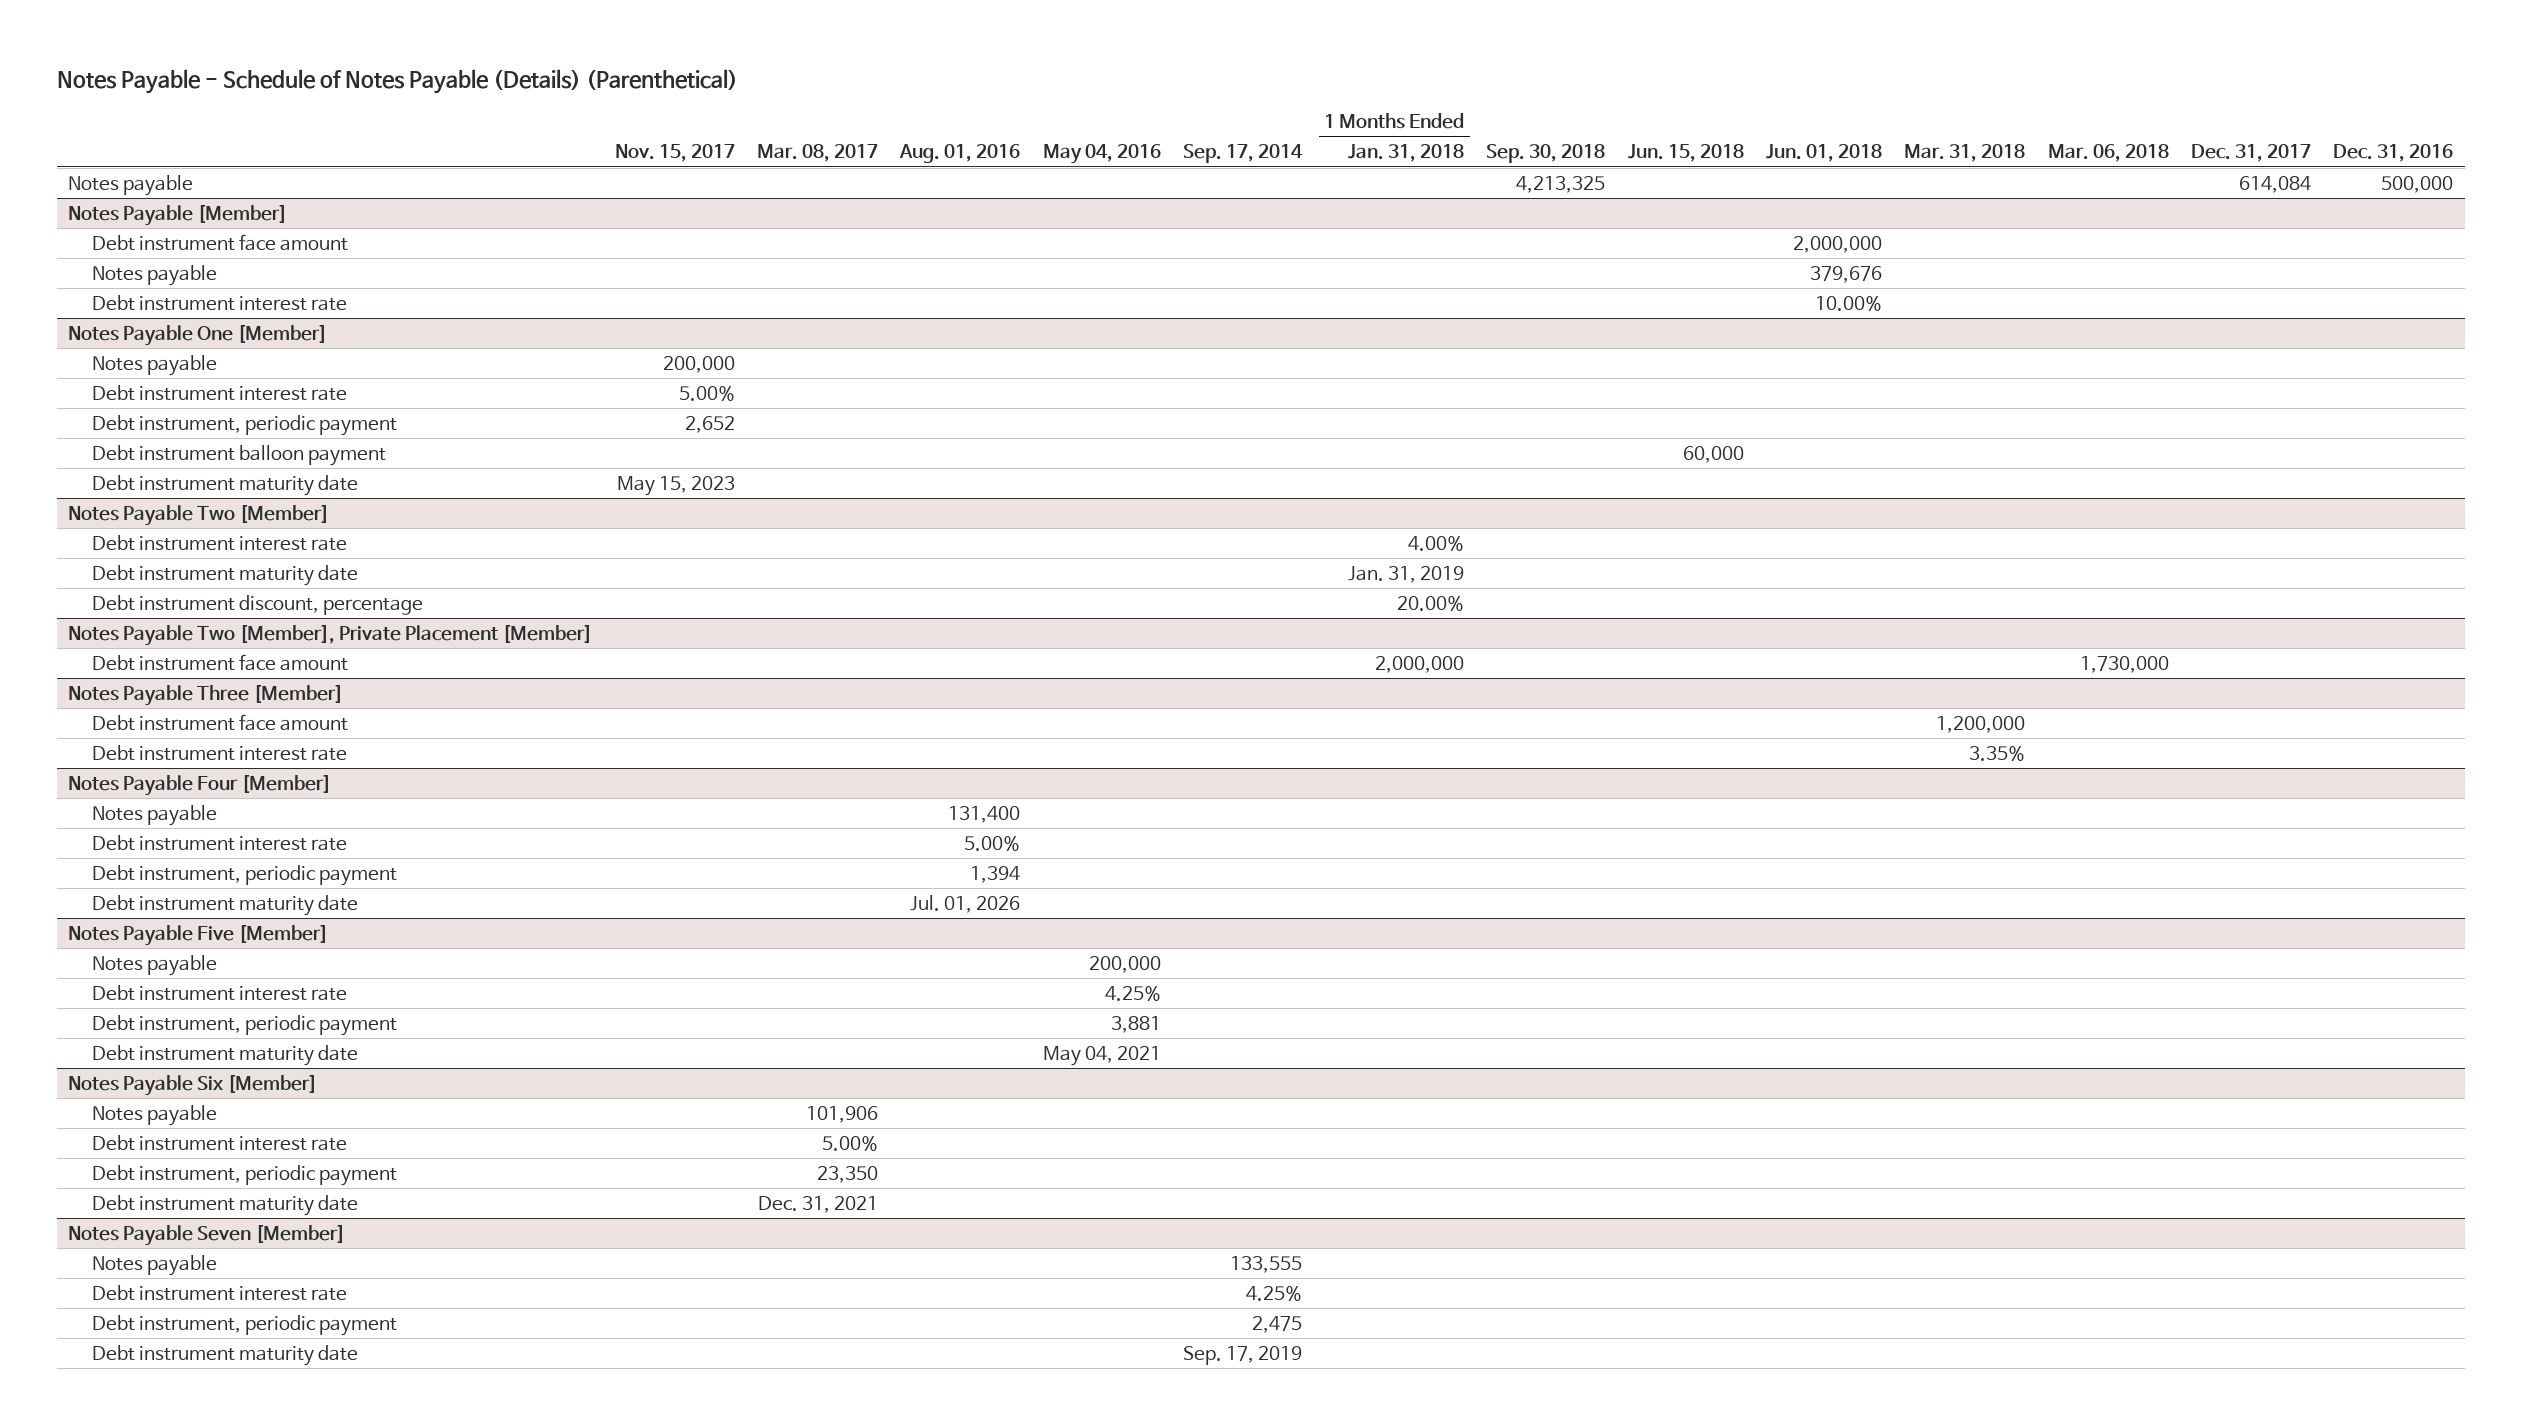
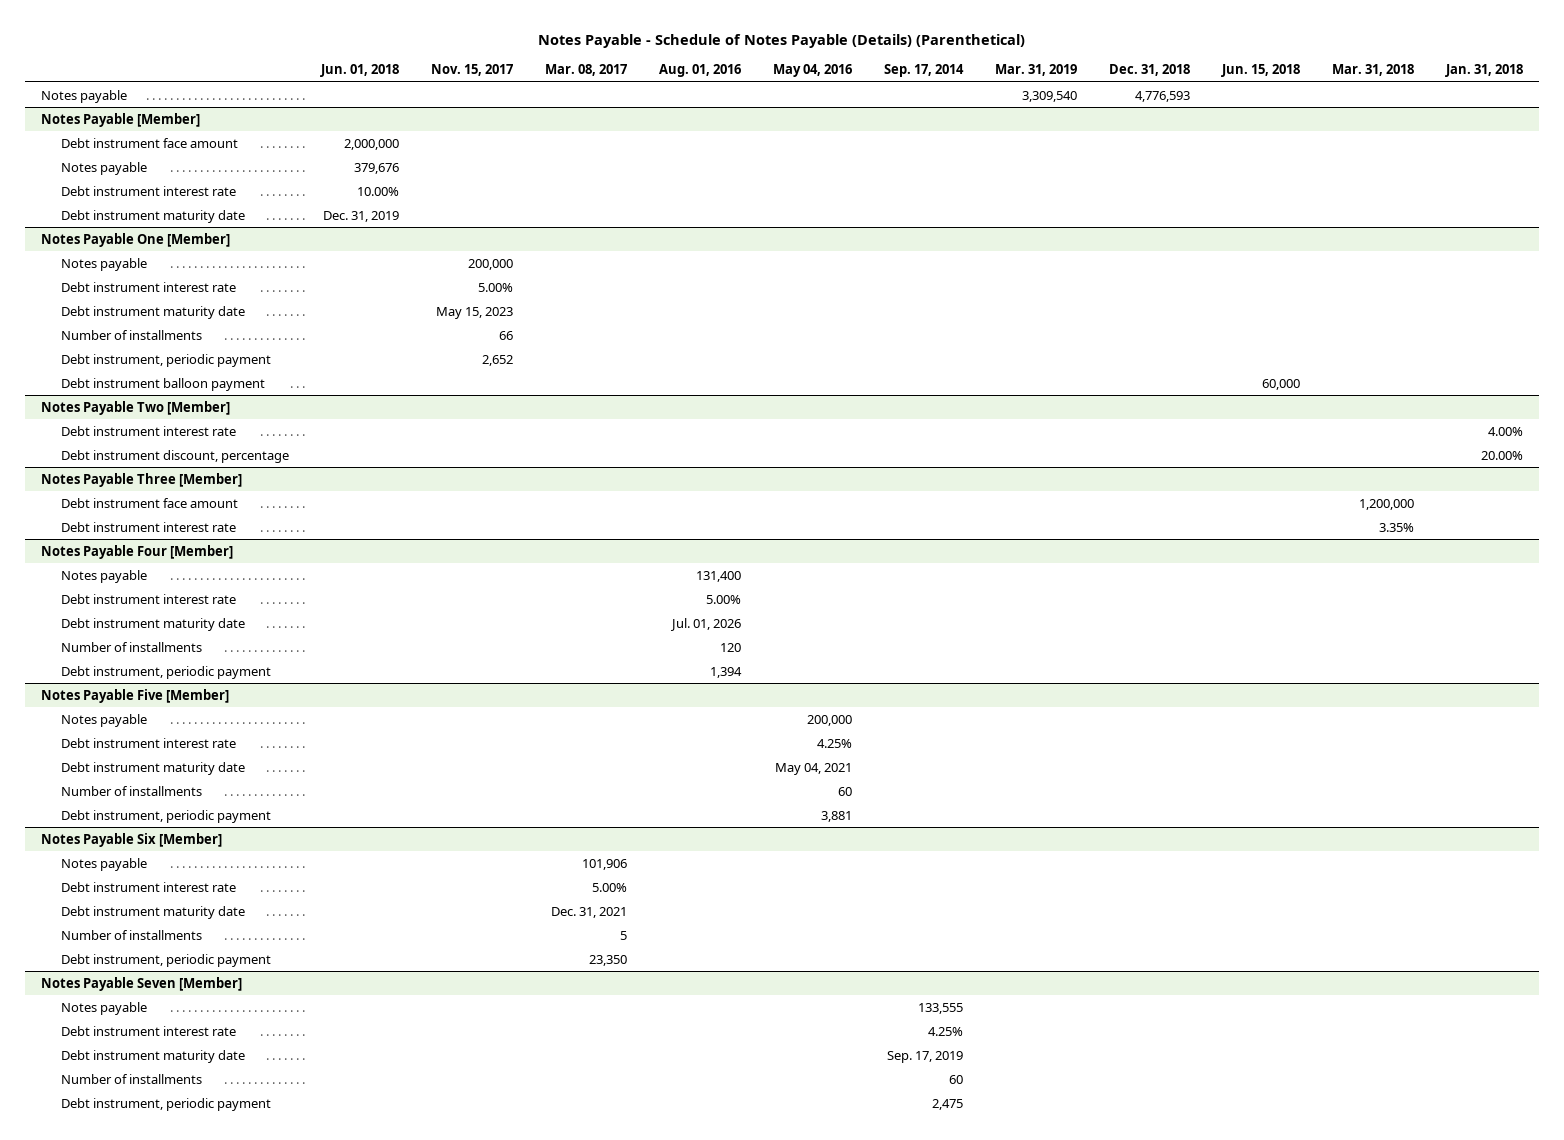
- | Nov. 15, 2017 | Mar. 08, 2017 | Aug. 01, 2016 | May 04, 2016 | Sep. 17, 2014 | 1 Months Ended Jan. 31, 2018 | Sep. 30, 2018 | Jun. 15, 2018 | Jun. 01, 2018 | Mar. 31, 2018 | Mar. 06, 2018 | Dec. 31, 2017 | Dec. 31, 2016
+ | Jun. 01, 2018 | Nov. 15, 2017 | Mar. 08, 2017 | Aug. 01, 2016 | May 04, 2016 | Sep. 17, 2014 | Mar. 31, 2019 | Dec. 31, 2018 | Jun. 15, 2018 | Mar. 31, 2018 | Jan. 31, 2018
@ Notes Payable [Member]
+ Debt instrument maturity date | Dec. 31, 2019 | | | | | | | | | |
@ Notes Payable One [Member]
moved up: Debt instrument maturity date | | May 15, 2023 | | | | | | | | |
+ Number of installments | | 66 | | | | | | | | |
@ Notes Payable Two [Member]
- Debt instrument maturity date | | | | | | Jan. 31, 2019 | | | | | | |
- Notes Payable Two [Member], Private Placement [Member]
- Debt instrument face amount | | | | | | 2,000,000 | | | | | 1,730,000 | |
@ Notes Payable Four [Member]
+ Number of installments | | | | 120 | | | | | | |
moved down: Debt instrument, periodic payment | | | | 1,394 | | | | | | |
@ Notes Payable Five [Member]
+ Number of installments | | | | | 60 | | | | | |
moved down: Debt instrument, periodic payment | | | | | 3,881 | | | | | |
@ Notes Payable Six [Member]
+ Number of installments | | | 5 | | | | | | | |
moved down: Debt instrument, periodic payment | | | 23,350 | | | | | | | |
@ Notes Payable Seven [Member]
+ Number of installments | | | | | | 60 | | | | |
moved down: Debt instrument, periodic payment | | | | | | 2,475 | | | | |

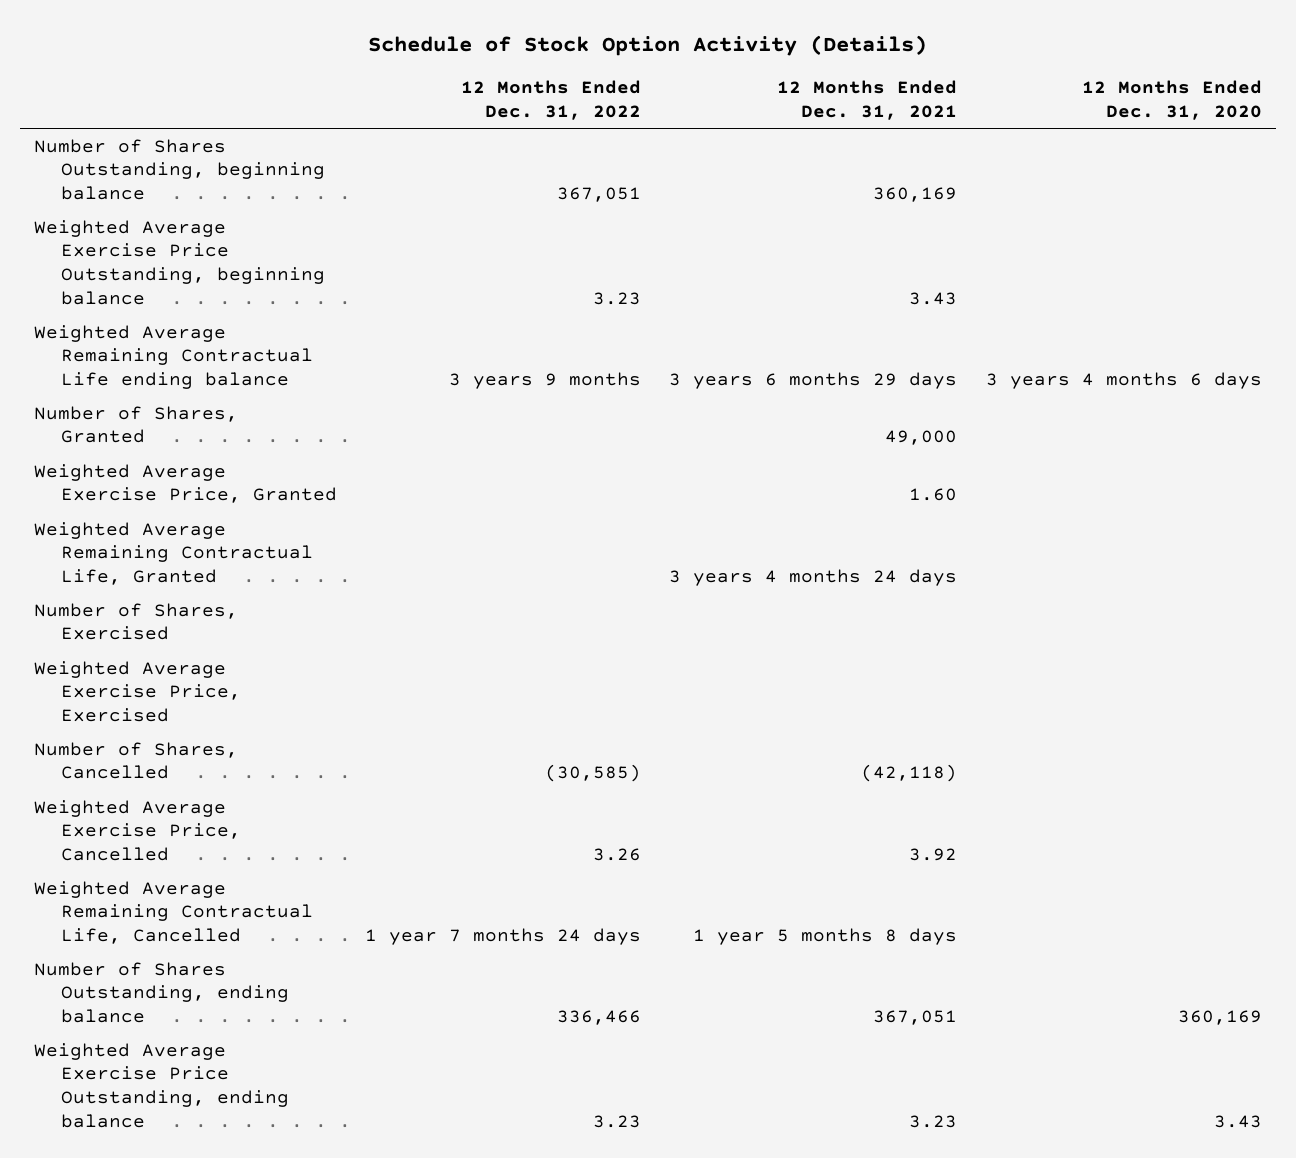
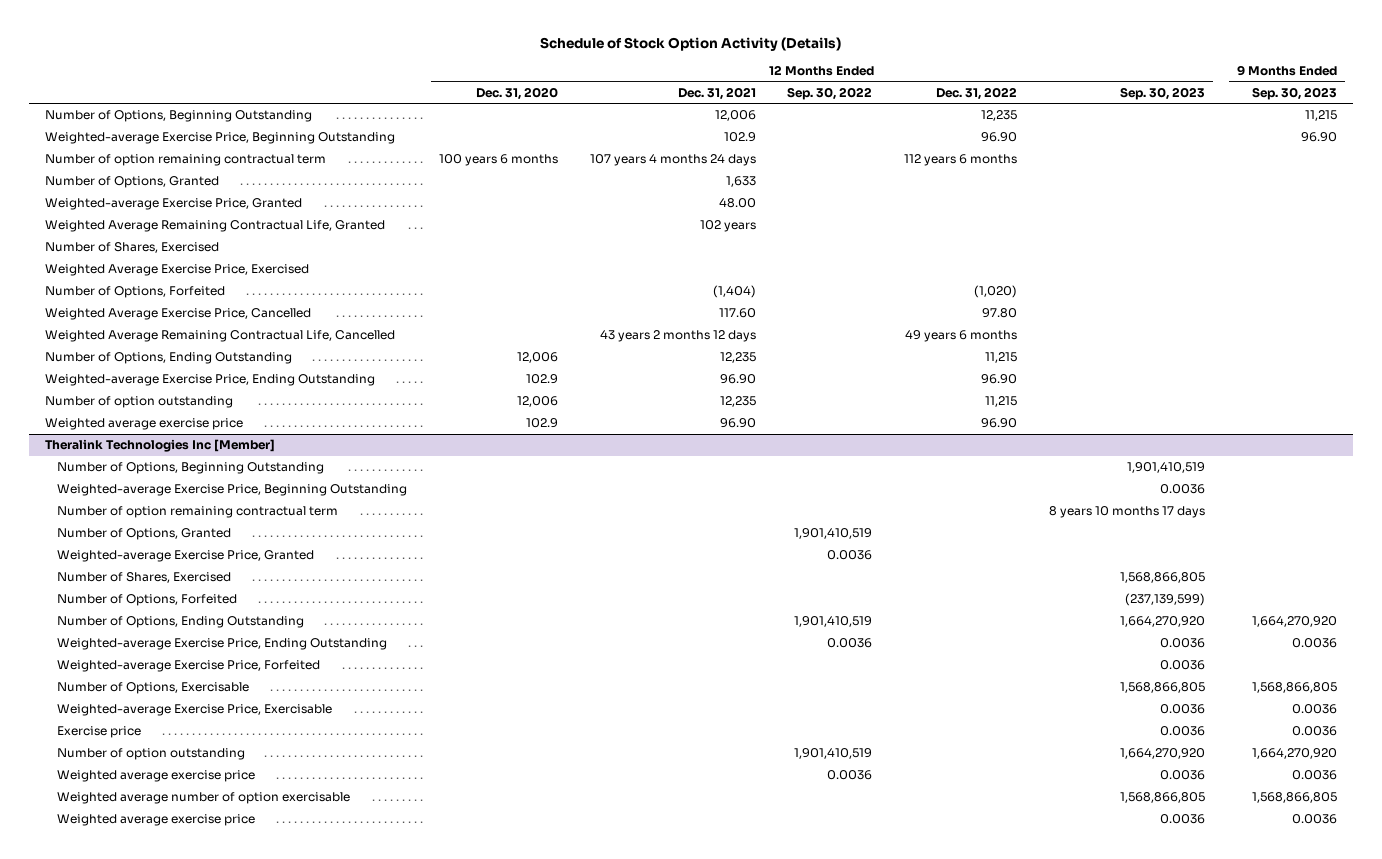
- | 12 Months Ended Dec. 31, 2022 | 12 Months Ended Dec. 31, 2021 | 12 Months Ended Dec. 31, 2020
+ | 12 Months Ended Dec. 31, 2020 | 12 Months Ended Dec. 31, 2021 | 12 Months Ended Sep. 30, 2022 | 12 Months Ended Dec. 31, 2022 | 12 Months Ended Sep. 30, 2023 | 9 Months Ended Sep. 30, 2023
- Number of Shares Outstanding, beginning balance | 367,051 | 360,169 |
- Weighted Average Exercise Price Outstanding, beginning balance | 3.23 | 3.43 |
- Weighted Average Remaining Contractual Life ending balance | 3 years 9 months | 3 years 6 months 29 days | 3 years 4 months 6 days
- Number of Shares, Granted | | 49,000 |
- Weighted Average Exercise Price, Granted | | 1.60 |
- Weighted Average Remaining Contractual Life, Granted | | 3 years 4 months 24 days |
+ Number of Options, Beginning Outstanding | | 12,006 | | 12,235 | | 11,215
+ Weighted-average Exercise Price, Beginning Outstanding | | 102.9 | | 96.90 | | 96.90
+ Number of option remaining contractual term | 100 years 6 months | 107 years 4 months 24 days | | 112 years 6 months | |
+ Number of Options, Granted | | 1,633 | | | |
+ Weighted-average Exercise Price, Granted | | 48.00 | | | |
+ Weighted Average Remaining Contractual Life, Granted | | 102 years | | | |
- Number of Shares, Cancelled | (30,585) | (42,118) |
- Weighted Average Exercise Price, Cancelled | 3.26 | 3.92 |
- Weighted Average Remaining Contractual Life, Cancelled | 1 year 7 months 24 days | 1 year 5 months 8 days |
- Number of Shares Outstanding, ending balance | 336,466 | 367,051 | 360,169
- Weighted Average Exercise Price Outstanding, ending balance | 3.23 | 3.23 | 3.43
+ Number of Options, Forfeited | | (1,404) | | (1,020) | |
+ Weighted Average Exercise Price, Cancelled | | 117.60 | | 97.80 | |
+ Weighted Average Remaining Contractual Life, Cancelled | | 43 years 2 months 12 days | | 49 years 6 months | |
+ Number of Options, Ending Outstanding | 12,006 | 12,235 | | 11,215 | |
+ Weighted-average Exercise Price, Ending Outstanding | 102.9 | 96.90 | | 96.90 | |
+ Number of option outstanding | 12,006 | 12,235 | | 11,215 | |
+ Weighted average exercise price | 102.9 | 96.90 | | 96.90 | |
+ Theralink Technologies Inc [Member]
+ Number of Options, Beginning Outstanding | | | | | 1,901,410,519 |
+ Weighted-average Exercise Price, Beginning Outstanding | | | | | 0.0036 |
+ Number of option remaining contractual term | | | | | 8 years 10 months 17 days |
+ Number of Options, Granted | | | 1,901,410,519 | | |
+ Weighted-average Exercise Price, Granted | | | 0.0036 | | |
+ Number of Shares, Exercised | | | | | 1,568,866,805 |
+ Number of Options, Forfeited | | | | | (237,139,599) |
+ Number of Options, Ending Outstanding | | | 1,901,410,519 | | 1,664,270,920 | 1,664,270,920
+ Weighted-average Exercise Price, Ending Outstanding | | | 0.0036 | | 0.0036 | 0.0036
+ Weighted-average Exercise Price, Forfeited | | | | | 0.0036 |
+ Number of Options, Exercisable | | | | | 1,568,866,805 | 1,568,866,805
+ Weighted-average Exercise Price, Exercisable | | | | | 0.0036 | 0.0036
+ Exercise price | | | | | 0.0036 | 0.0036
+ Number of option outstanding | | | 1,901,410,519 | | 1,664,270,920 | 1,664,270,920
+ Weighted average exercise price | | | 0.0036 | | 0.0036 | 0.0036
+ Weighted average number of option exercisable | | | | | 1,568,866,805 | 1,568,866,805
+ Weighted average exercise price | | | | | 0.0036 | 0.0036

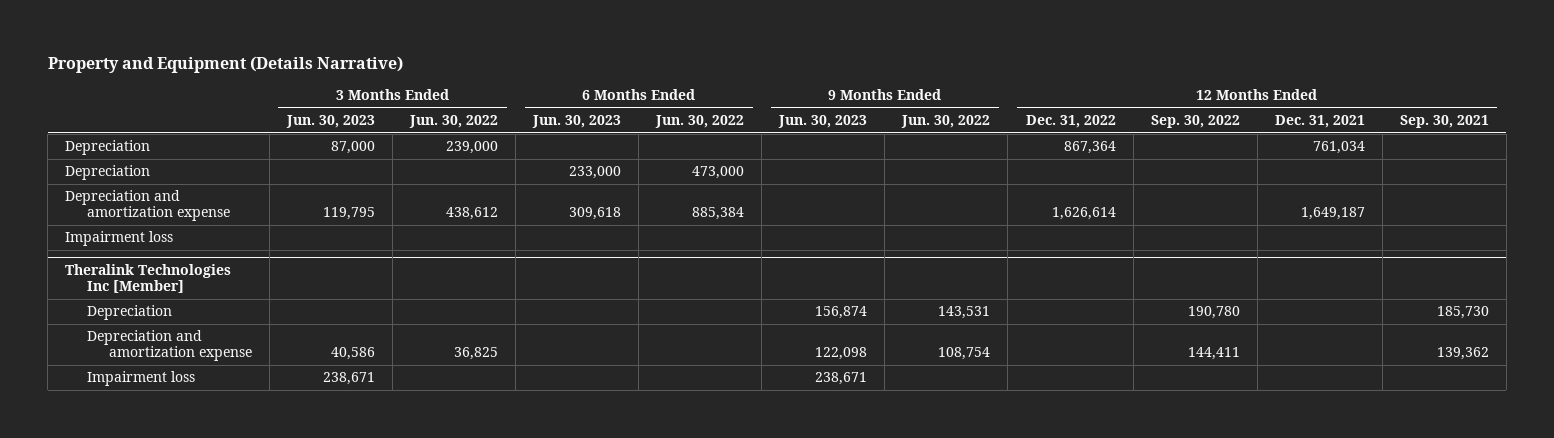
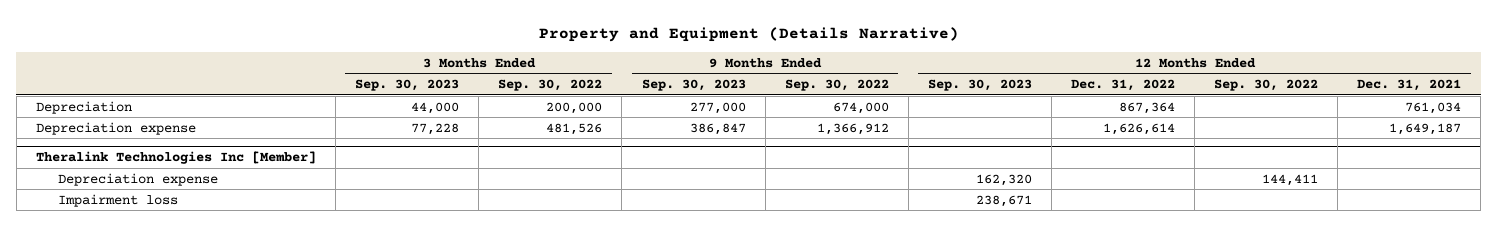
- | 3 Months Ended Jun. 30, 2023 | 3 Months Ended Jun. 30, 2022 | 6 Months Ended Jun. 30, 2023 | 6 Months Ended Jun. 30, 2022 | 9 Months Ended Jun. 30, 2023 | 9 Months Ended Jun. 30, 2022 | 12 Months Ended Dec. 31, 2022 | 12 Months Ended Sep. 30, 2022 | 12 Months Ended Dec. 31, 2021 | 12 Months Ended Sep. 30, 2021
+ | 3 Months Ended Sep. 30, 2023 | 3 Months Ended Sep. 30, 2022 | 9 Months Ended Sep. 30, 2023 | 9 Months Ended Sep. 30, 2022 | 12 Months Ended Sep. 30, 2023 | 12 Months Ended Dec. 31, 2022 | 12 Months Ended Sep. 30, 2022 | 12 Months Ended Dec. 31, 2021
- Depreciation | | | 233,000 | 473,000 | | | | | |
- Depreciation and amortization expense | 119,795 | 438,612 | 309,618 | 885,384 | | | 1,626,614 | | 1,649,187 |
- Impairment loss
+ Depreciation expense | 77,228 | 481,526 | 386,847 | 1,366,912 | | 1,626,614 | | 1,649,187
@ Theralink Technologies Inc [Member]
- Depreciation | | | | | 156,874 | 143,531 | | 190,780 | | 185,730
- Depreciation and amortization expense | 40,586 | 36,825 | | | 122,098 | 108,754 | | 144,411 | | 139,362
+ Depreciation expense | | | | | 162,320 | | 144,411 |

